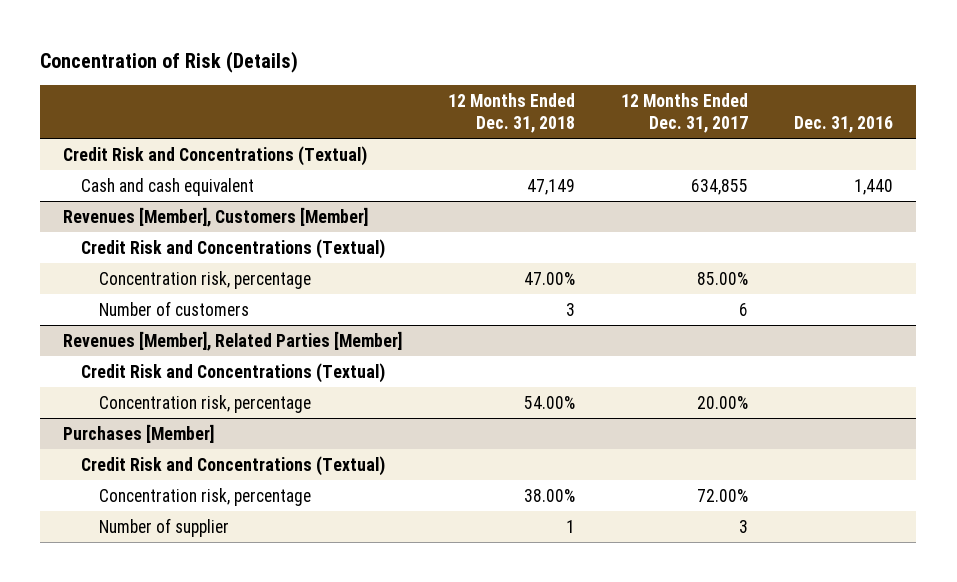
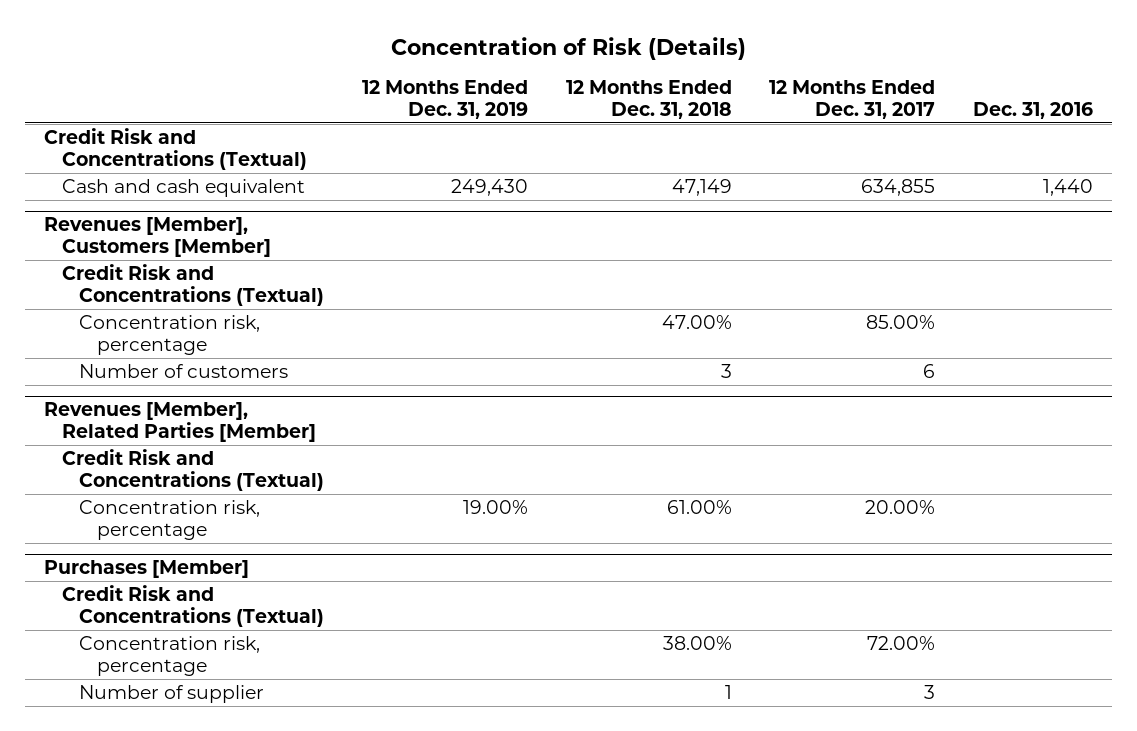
- | 12 Months Ended Dec. 31, 2018 | 12 Months Ended Dec. 31, 2017 | Dec. 31, 2016
+ | 12 Months Ended Dec. 31, 2019 | 12 Months Ended Dec. 31, 2018 | 12 Months Ended Dec. 31, 2017 | Dec. 31, 2016
@ Revenues [Member], Related Parties [Member]
- Concentration risk, percentage | 54.00% | 20.00% |
+ Concentration risk, percentage | 19.00% | 61.00% | 20.00% |

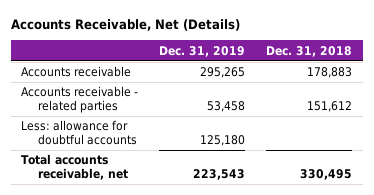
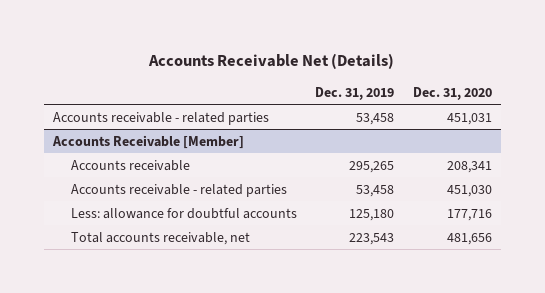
- Accounts Receivable, Net (Details)
+ Accounts Receivable Net (Details)
- | Dec. 31, 2019 | Dec. 31, 2018
+ | Dec. 31, 2019 | Dec. 31, 2020
+ Accounts receivable - related parties | 53,458 | 451,031
+ Accounts Receivable [Member]

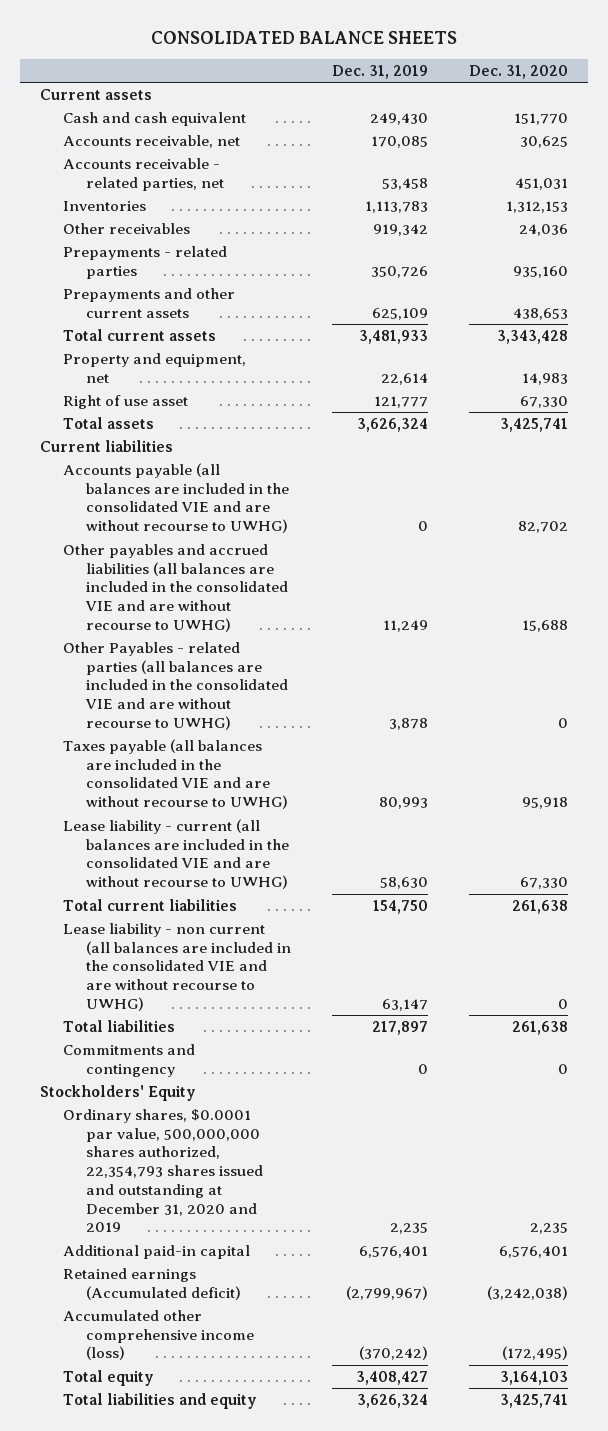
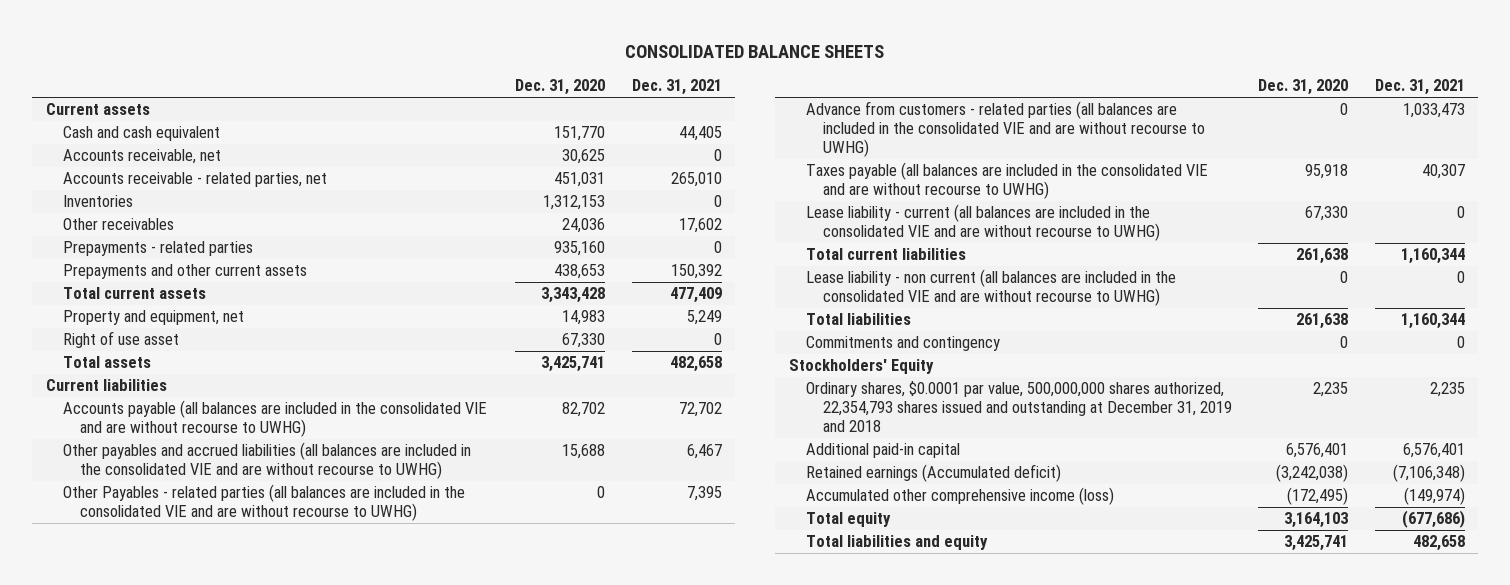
- | Dec. 31, 2019 | Dec. 31, 2020
+ | Dec. 31, 2020 | Dec. 31, 2021
+ Advance from customers - related parties (all balances are included in the consolidated VIE and are without recourse to UWHG) | 0 | 1,033,473
- Ordinary shares, $0.0001 par value, 500,000,000 shares authorized, 22,354,793 shares issued and outstanding at December 31, 2020 and 2019 | 2,235 | 2,235
+ Ordinary shares, $0.0001 par value, 500,000,000 shares authorized, 22,354,793 shares issued and outstanding at December 31, 2019 and 2018 | 2,235 | 2,235

